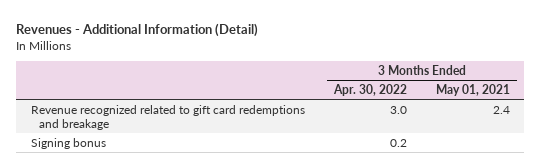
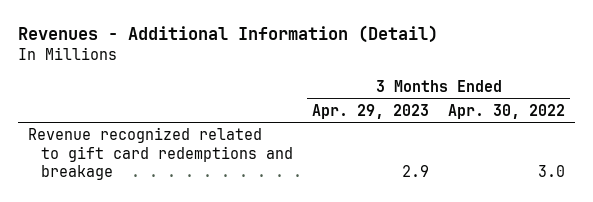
- | 3 Months Ended Apr. 30, 2022 | 3 Months Ended May 01, 2021
+ | 3 Months Ended Apr. 29, 2023 | 3 Months Ended Apr. 30, 2022
- Signing bonus | 0.2 |

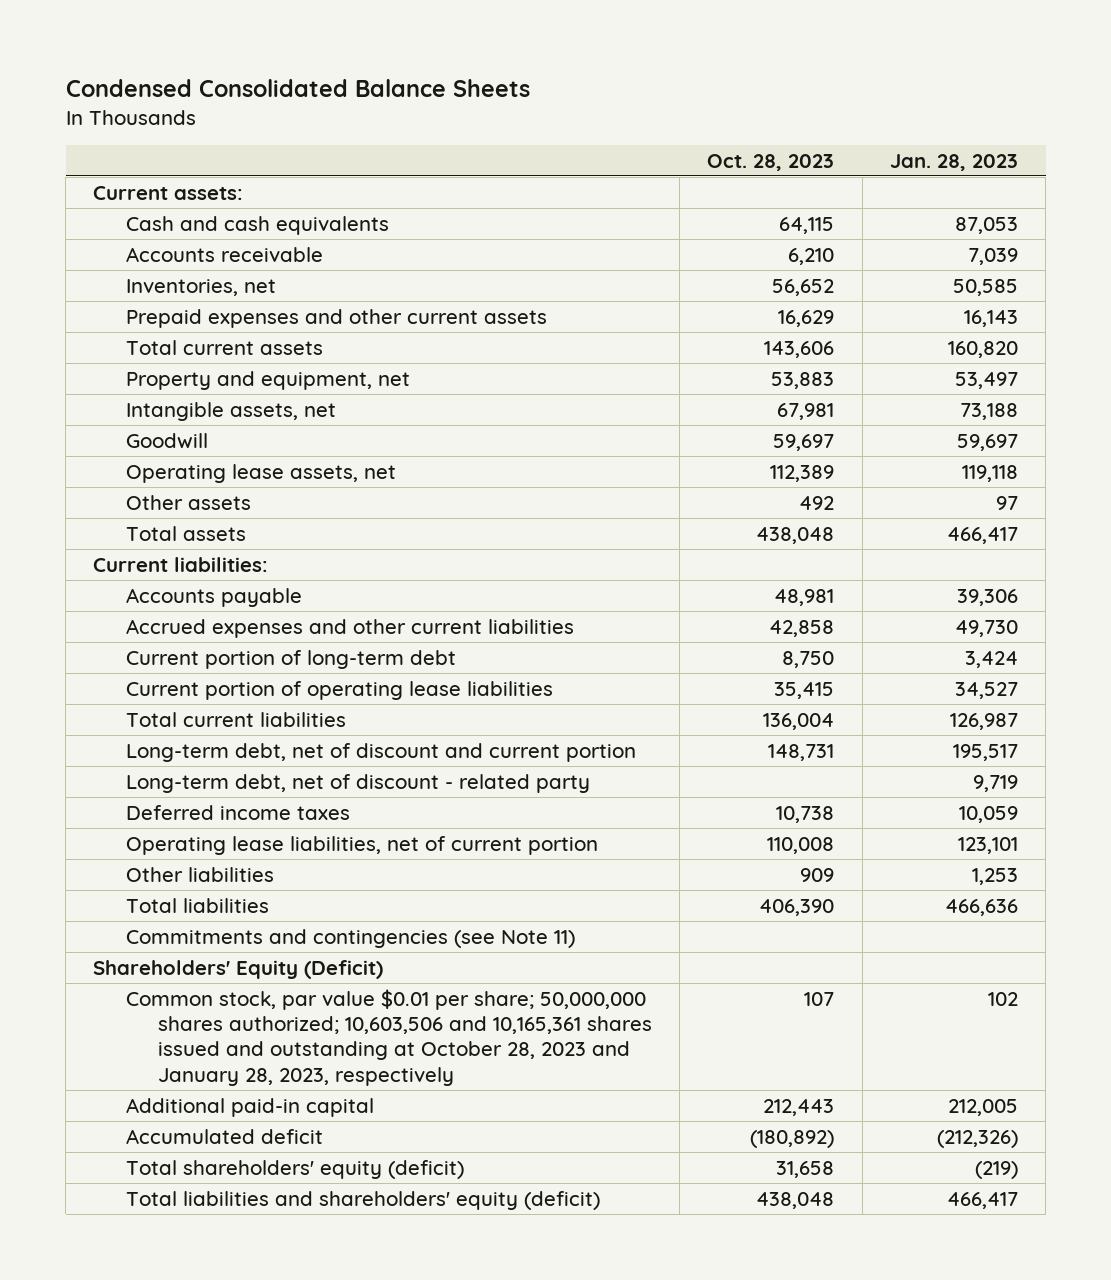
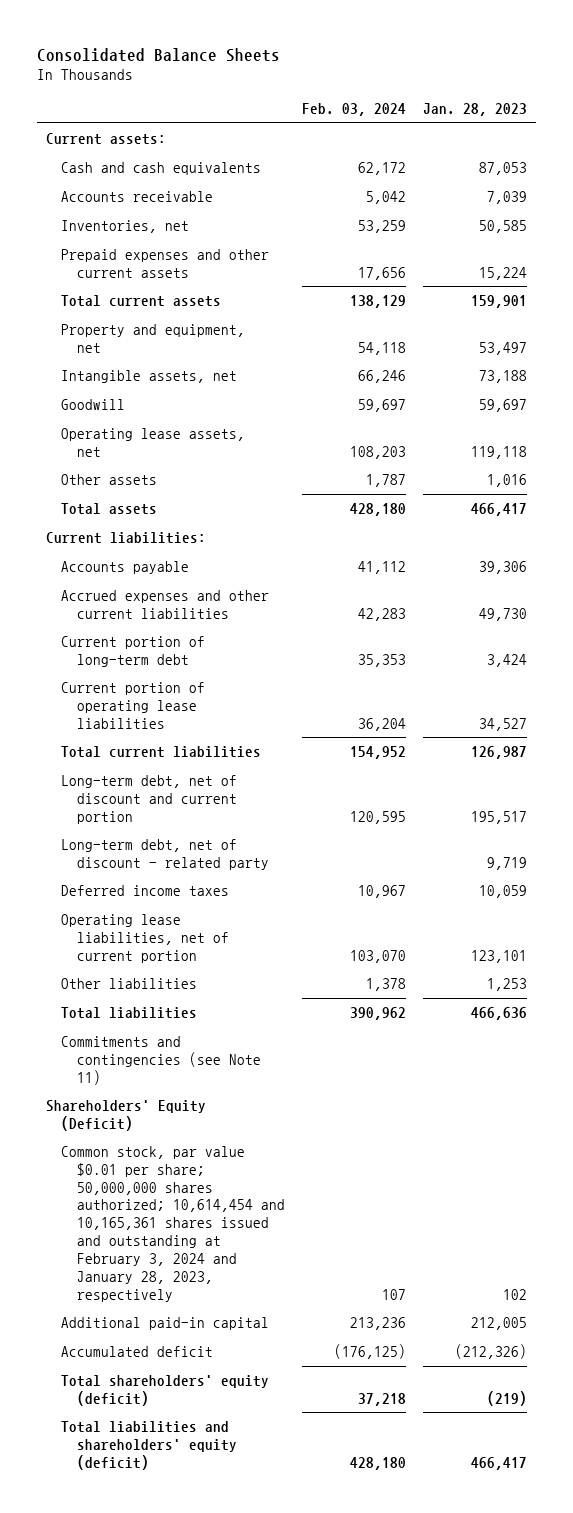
- Condensed Consolidated Balance Sheets
+ Consolidated Balance Sheets
- | Oct. 28, 2023 | Jan. 28, 2023
+ | Feb. 03, 2024 | Jan. 28, 2023
- Prepaid expenses and other current assets | 16,629 | 16,143
- Total current assets | 143,606 | 160,820
+ Prepaid expenses and other current assets | 17,656 | 15,224
+ Total current assets | 138,129 | 159,901
- Other assets | 492 | 97
+ Other assets | 1,787 | 1,016
- Common stock, par value $0.01 per share; 50,000,000 shares authorized; 10,603,506 and 10,165,361 shares issued and outstanding at October 28, 2023 and January 28, 2023, respectively | 107 | 102
+ Common stock, par value $0.01 per share; 50,000,000 shares authorized; 10,614,454 and 10,165,361 shares issued and outstanding at February 3, 2024 and January 28, 2023, respectively | 107 | 102

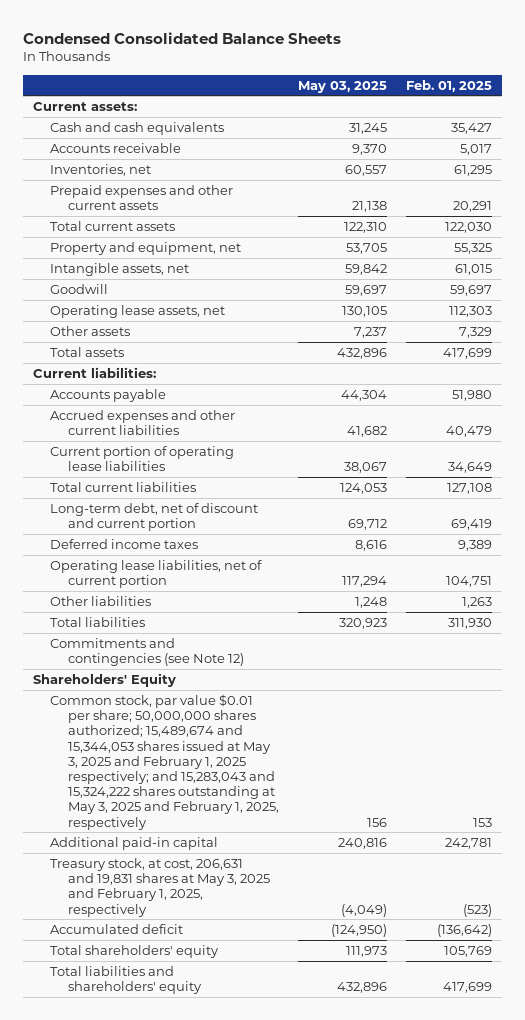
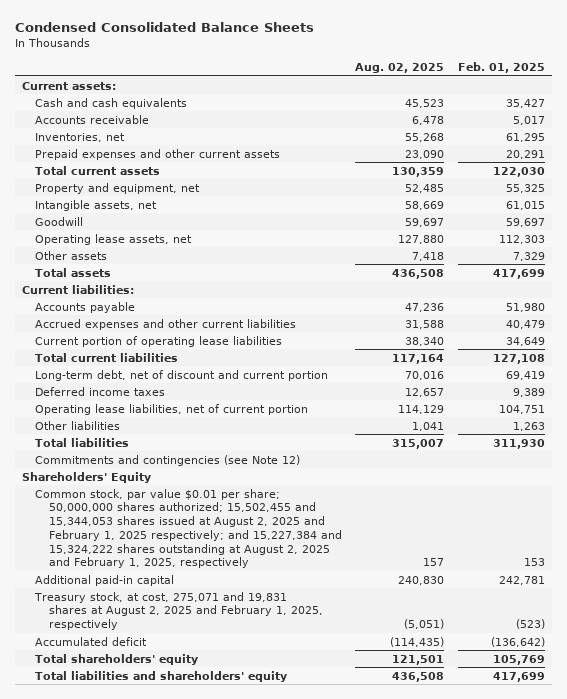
- | May 03, 2025 | Feb. 01, 2025
+ | Aug. 02, 2025 | Feb. 01, 2025
- Common stock, par value $0.01 per share; 50,000,000 shares authorized; 15,489,674 and 15,344,053 shares issued at May 3, 2025 and February 1, 2025 respectively; and 15,283,043 and 15,324,222 shares outstanding at May 3, 2025 and February 1, 2025, respectively | 156 | 153
+ Common stock, par value $0.01 per share; 50,000,000 shares authorized; 15,502,455 and 15,344,053 shares issued at August 2, 2025 and February 1, 2025 respectively; and 15,227,384 and 15,324,222 shares outstanding at August 2, 2025 and February 1, 2025, respectively | 157 | 153
- Treasury stock, at cost, 206,631 and 19,831 shares at May 3, 2025 and February 1, 2025, respectively | (4,049) | (523)
+ Treasury stock, at cost, 275,071 and 19,831 shares at August 2, 2025 and February 1, 2025, respectively | (5,051) | (523)

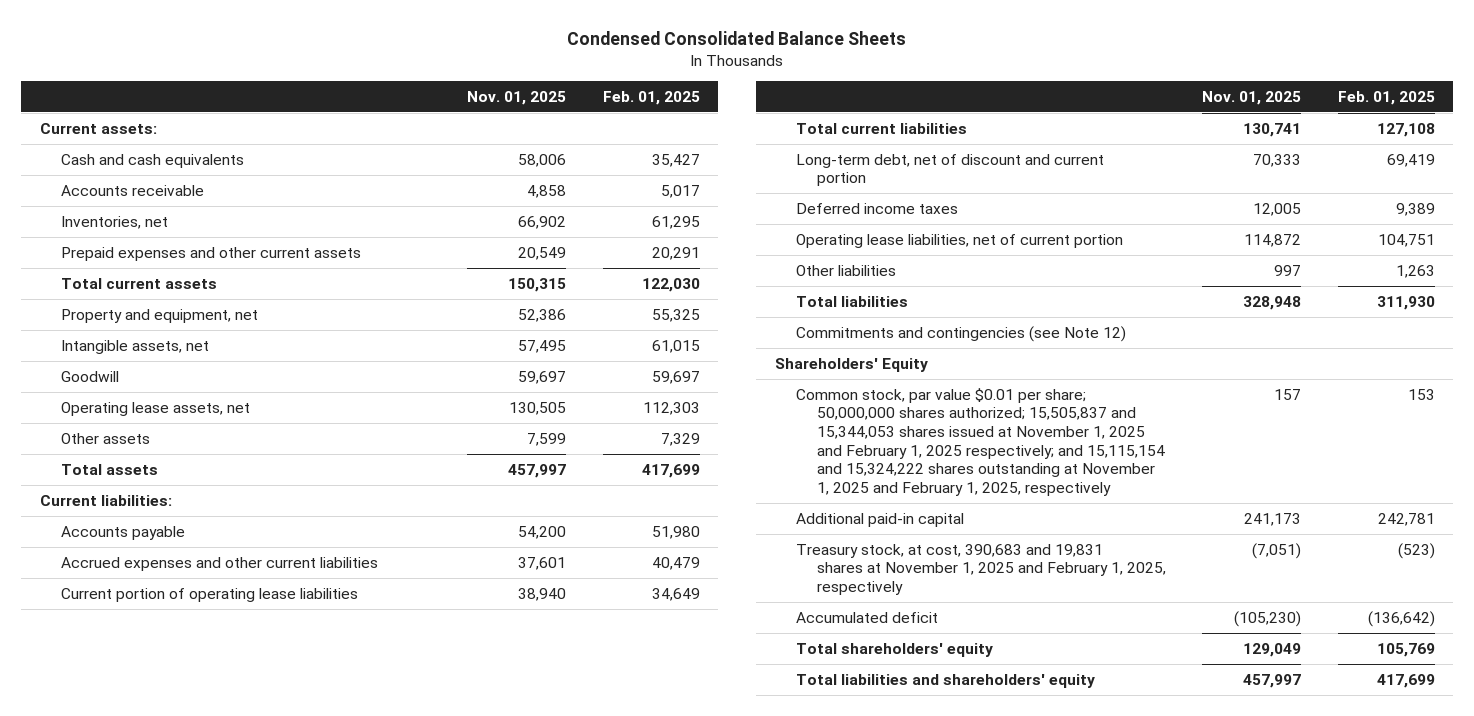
- | Aug. 02, 2025 | Feb. 01, 2025
+ | Nov. 01, 2025 | Feb. 01, 2025
- Common stock, par value $0.01 per share; 50,000,000 shares authorized; 15,502,455 and 15,344,053 shares issued at August 2, 2025 and February 1, 2025 respectively; and 15,227,384 and 15,324,222 shares outstanding at August 2, 2025 and February 1, 2025, respectively | 157 | 153
+ Common stock, par value $0.01 per share; 50,000,000 shares authorized; 15,505,837 and 15,344,053 shares issued at November 1, 2025 and February 1, 2025 respectively; and 15,115,154 and 15,324,222 shares outstanding at November 1, 2025 and February 1, 2025, respectively | 157 | 153
- Treasury stock, at cost, 275,071 and 19,831 shares at August 2, 2025 and February 1, 2025, respectively | (5,051) | (523)
+ Treasury stock, at cost, 390,683 and 19,831 shares at November 1, 2025 and February 1, 2025, respectively | (7,051) | (523)

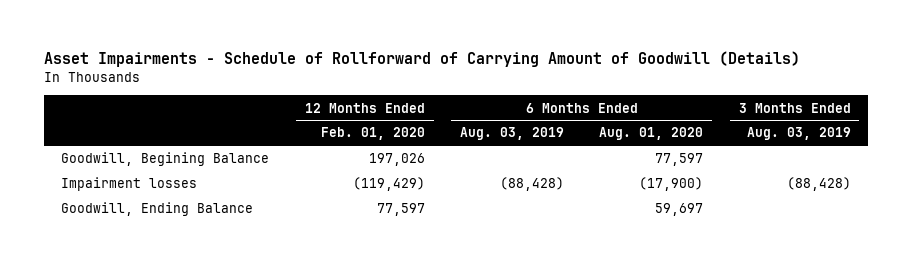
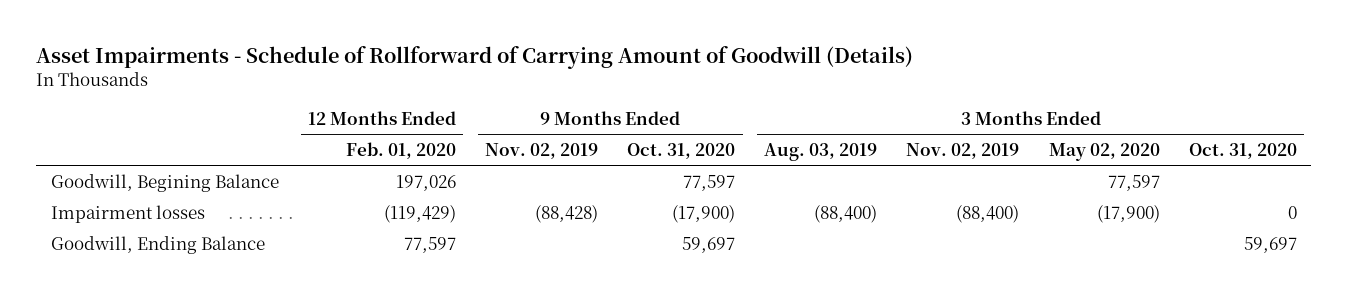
- | 12 Months Ended Feb. 01, 2020 | 6 Months Ended Aug. 03, 2019 | 6 Months Ended Aug. 01, 2020 | 3 Months Ended Aug. 03, 2019
+ | 12 Months Ended Feb. 01, 2020 | 9 Months Ended Nov. 02, 2019 | 9 Months Ended Oct. 31, 2020 | 3 Months Ended Aug. 03, 2019 | 3 Months Ended Nov. 02, 2019 | 3 Months Ended May 02, 2020 | 3 Months Ended Oct. 31, 2020
- Impairment losses | (119,429) | (88,428) | (17,900) | (88,428)
+ Impairment losses | (119,429) | (88,428) | (17,900) | (88,400) | (88,400) | (17,900) | 0

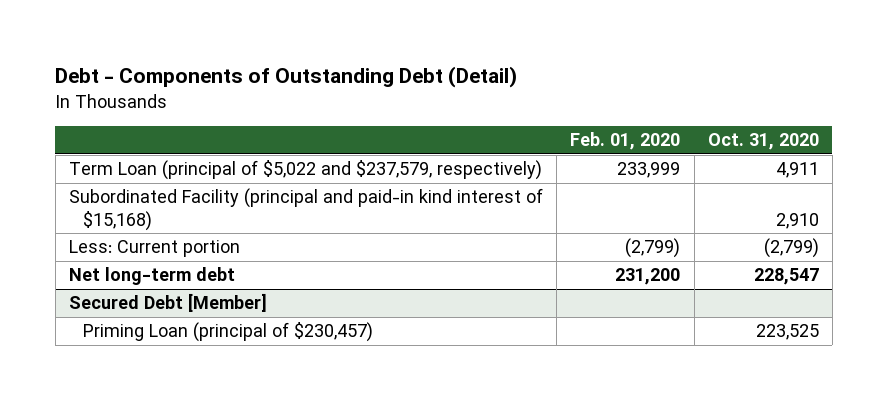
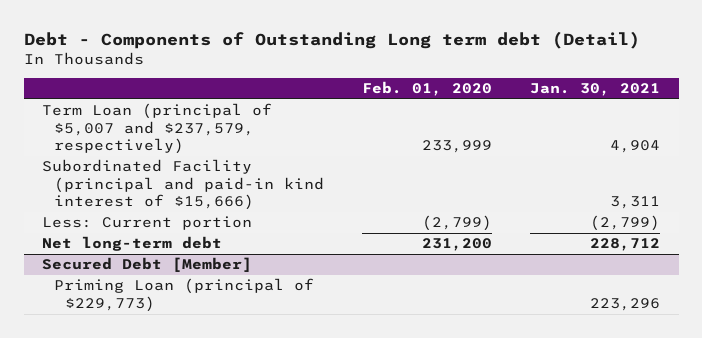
- Debt - Components of Outstanding Debt (Detail)
+ Debt - Components of Outstanding Long term debt (Detail)
- | Feb. 01, 2020 | Oct. 31, 2020
+ | Feb. 01, 2020 | Jan. 30, 2021
- Term Loan (principal of $5,022 and $237,579, respectively) | 233,999 | 4,911
- Subordinated Facility (principal and paid-in kind interest of $15,168) | | 2,910
+ Term Loan (principal of $5,007 and $237,579, respectively) | 233,999 | 4,904
+ Subordinated Facility (principal and paid-in kind interest of $15,666) | | 3,311
@ Secured Debt [Member]
- Priming Loan (principal of $230,457) | | 223,525
+ Priming Loan (principal of $229,773) | | 223,296

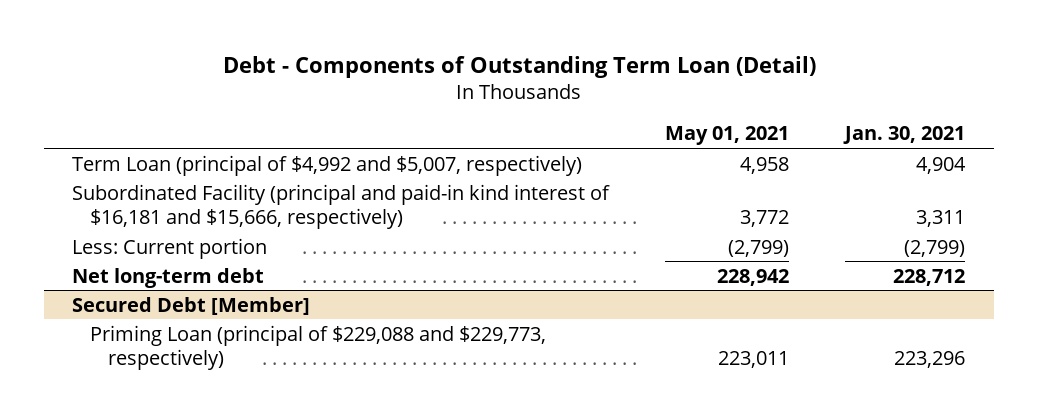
- Debt - Components of Outstanding Long term debt (Detail)
+ Debt - Components of Outstanding Term Loan (Detail)
- | Feb. 01, 2020 | Jan. 30, 2021
+ | May 01, 2021 | Jan. 30, 2021
- Term Loan (principal of $5,007 and $237,579, respectively) | 233,999 | 4,904
- Subordinated Facility (principal and paid-in kind interest of $15,666) | | 3,311
+ Term Loan (principal of $4,992 and $5,007, respectively) | 4,958 | 4,904
+ Subordinated Facility (principal and paid-in kind interest of $16,181 and $15,666, respectively) | 3,772 | 3,311
@ Secured Debt [Member]
- Priming Loan (principal of $229,773) | | 223,296
+ Priming Loan (principal of $229,088 and $229,773, respectively) | 223,011 | 223,296

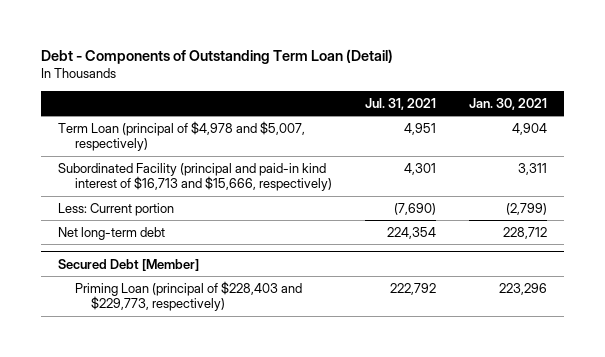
- | May 01, 2021 | Jan. 30, 2021
+ | Jul. 31, 2021 | Jan. 30, 2021
- Term Loan (principal of $4,992 and $5,007, respectively) | 4,958 | 4,904
- Subordinated Facility (principal and paid-in kind interest of $16,181 and $15,666, respectively) | 3,772 | 3,311
+ Term Loan (principal of $4,978 and $5,007, respectively) | 4,951 | 4,904
+ Subordinated Facility (principal and paid-in kind interest of $16,713 and $15,666, respectively) | 4,301 | 3,311
@ Secured Debt [Member]
- Priming Loan (principal of $229,088 and $229,773, respectively) | 223,011 | 223,296
+ Priming Loan (principal of $228,403 and $229,773, respectively) | 222,792 | 223,296

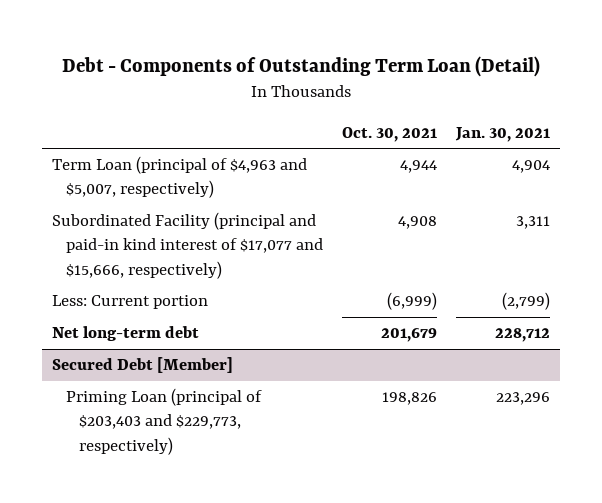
- | Jul. 31, 2021 | Jan. 30, 2021
+ | Oct. 30, 2021 | Jan. 30, 2021
- Term Loan (principal of $4,978 and $5,007, respectively) | 4,951 | 4,904
- Subordinated Facility (principal and paid-in kind interest of $16,713 and $15,666, respectively) | 4,301 | 3,311
+ Term Loan (principal of $4,963 and $5,007, respectively) | 4,944 | 4,904
+ Subordinated Facility (principal and paid-in kind interest of $17,077 and $15,666, respectively) | 4,908 | 3,311
@ Secured Debt [Member]
- Priming Loan (principal of $228,403 and $229,773, respectively) | 222,792 | 223,296
+ Priming Loan (principal of $203,403 and $229,773, respectively) | 198,826 | 223,296

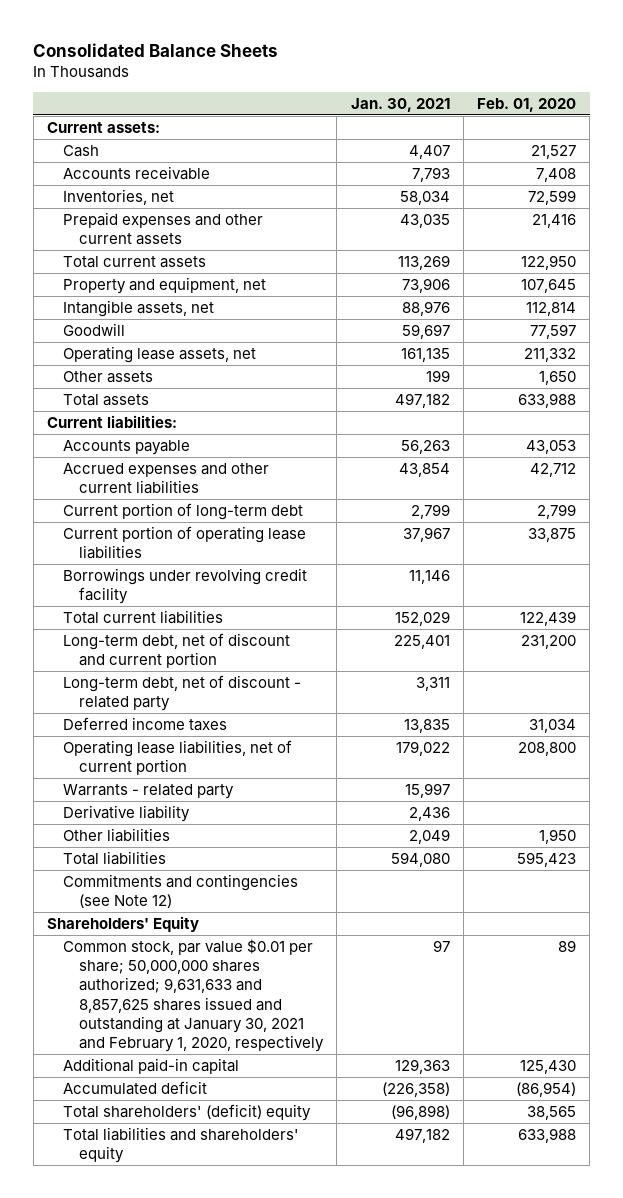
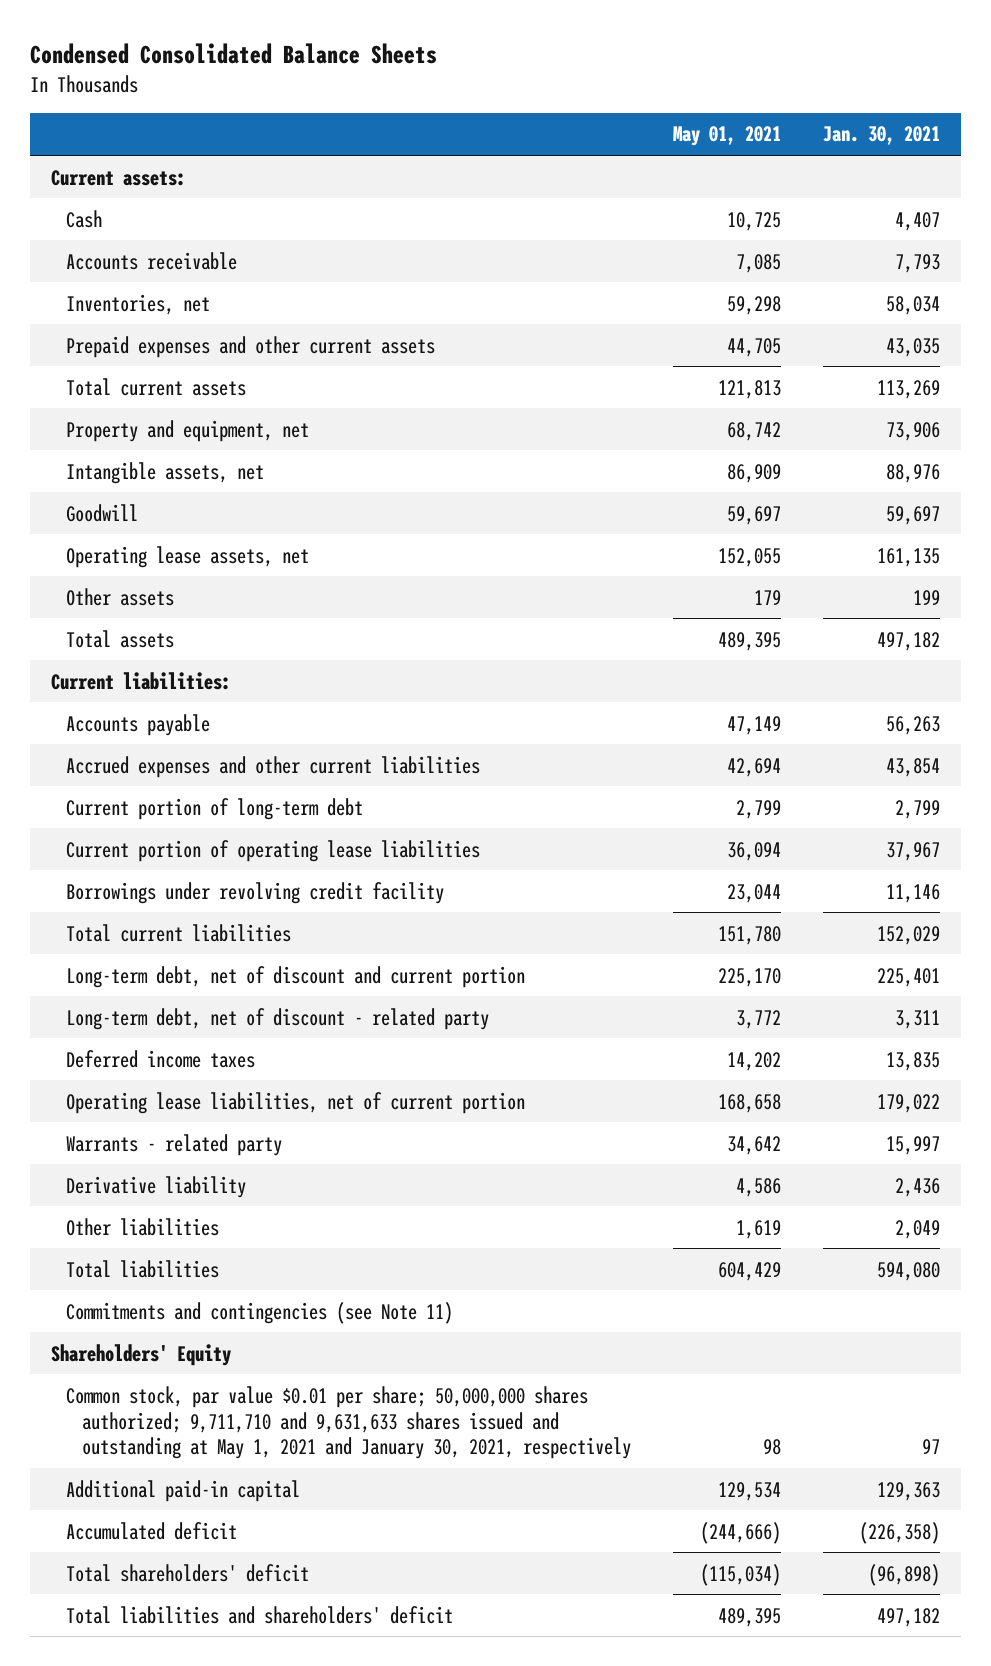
- Consolidated Balance Sheets
+ Condensed Consolidated Balance Sheets
- | Jan. 30, 2021 | Feb. 01, 2020
+ | May 01, 2021 | Jan. 30, 2021
- Commitments and contingencies (see Note 12)
+ Commitments and contingencies (see Note 11)
- Common stock, par value $0.01 per share; 50,000,000 shares authorized; 9,631,633 and 8,857,625 shares issued and outstanding at January 30, 2021 and February 1, 2020, respectively | 97 | 89
+ Common stock, par value $0.01 per share; 50,000,000 shares authorized; 9,711,710 and 9,631,633 shares issued and outstanding at May 1, 2021 and January 30, 2021, respectively | 98 | 97
- Total shareholders' (deficit) equity | (96,898) | 38,565
- Total liabilities and shareholders' equity | 497,182 | 633,988
+ Total shareholders' deficit | (115,034) | (96,898)
+ Total liabilities and shareholders' deficit | 489,395 | 497,182

